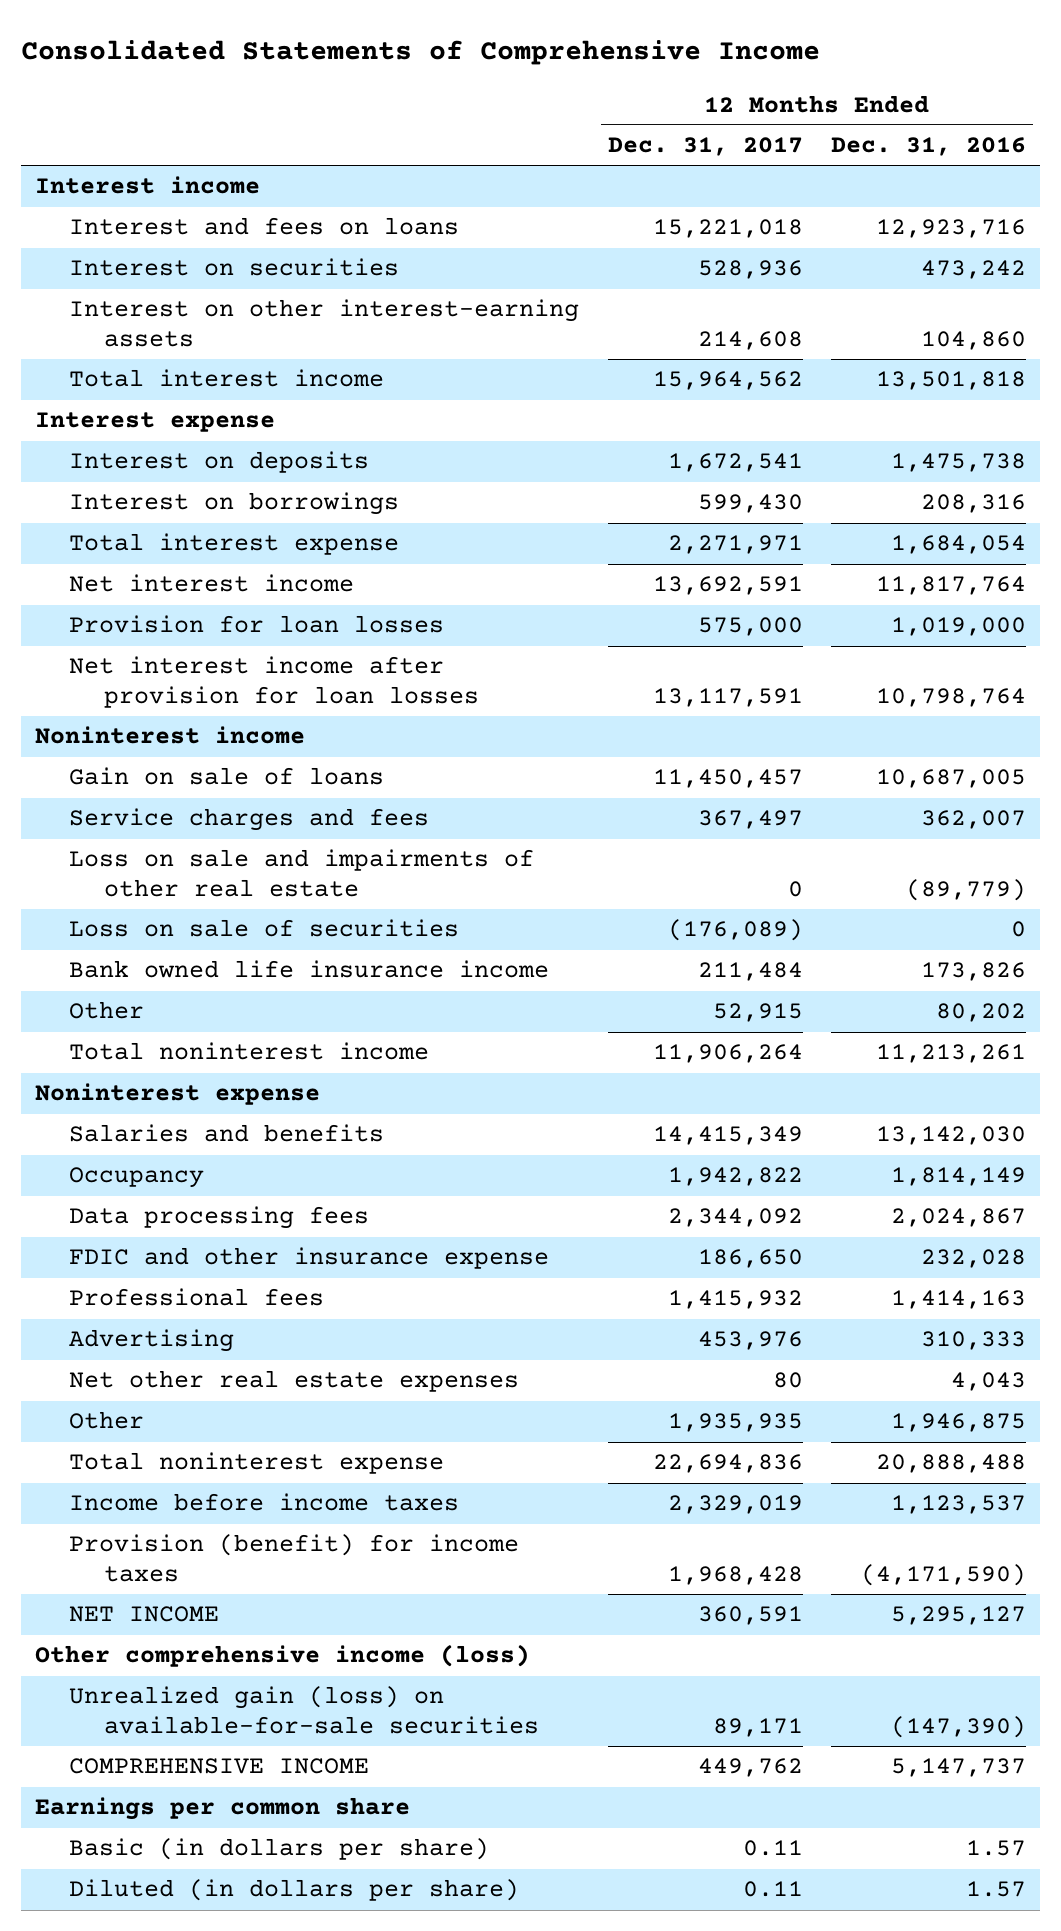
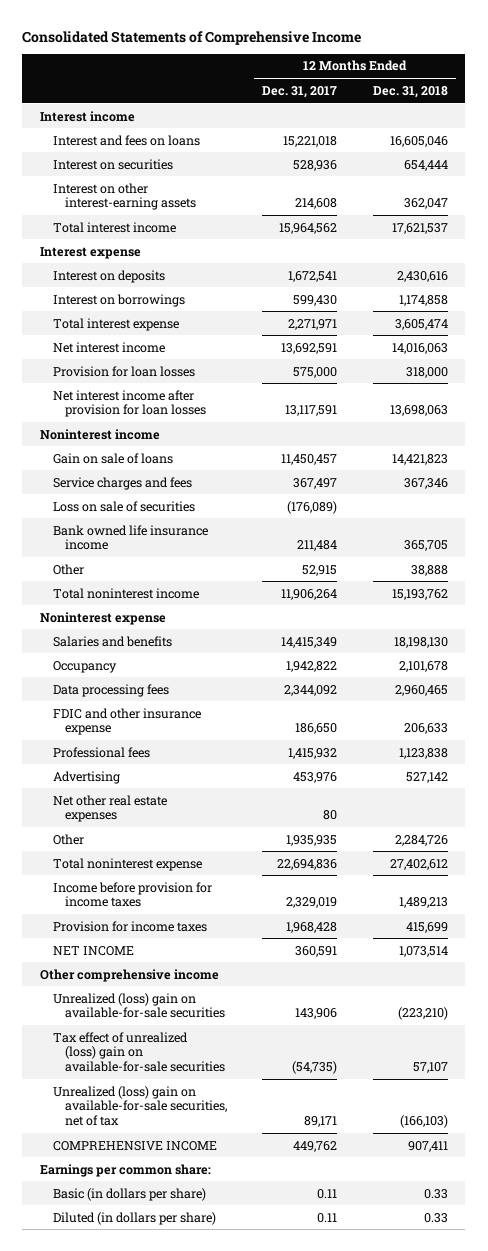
- | 12 Months Ended Dec. 31, 2017 | 12 Months Ended Dec. 31, 2016
+ | 12 Months Ended Dec. 31, 2017 | 12 Months Ended Dec. 31, 2018
- Loss on sale and impairments of other real estate | 0 | (89,779)
- Income before income taxes | 2,329,019 | 1,123,537
- Provision (benefit) for income taxes | 1,968,428 | (4,171,590)
+ Income before provision for income taxes | 2,329,019 | 1,489,213
+ Provision for income taxes | 1,968,428 | 415,699
- Other comprehensive income (loss)
- Unrealized gain (loss) on available-for-sale securities | 89,171 | (147,390)
+ Other comprehensive income
+ Unrealized (loss) gain on available-for-sale securities | 143,906 | (223,210)
+ Tax effect of unrealized (loss) gain on available-for-sale securities | (54,735) | 57,107
+ Unrealized (loss) gain on available-for-sale securities, net of tax | 89,171 | (166,103)
- Earnings per common share
+ Earnings per common share:

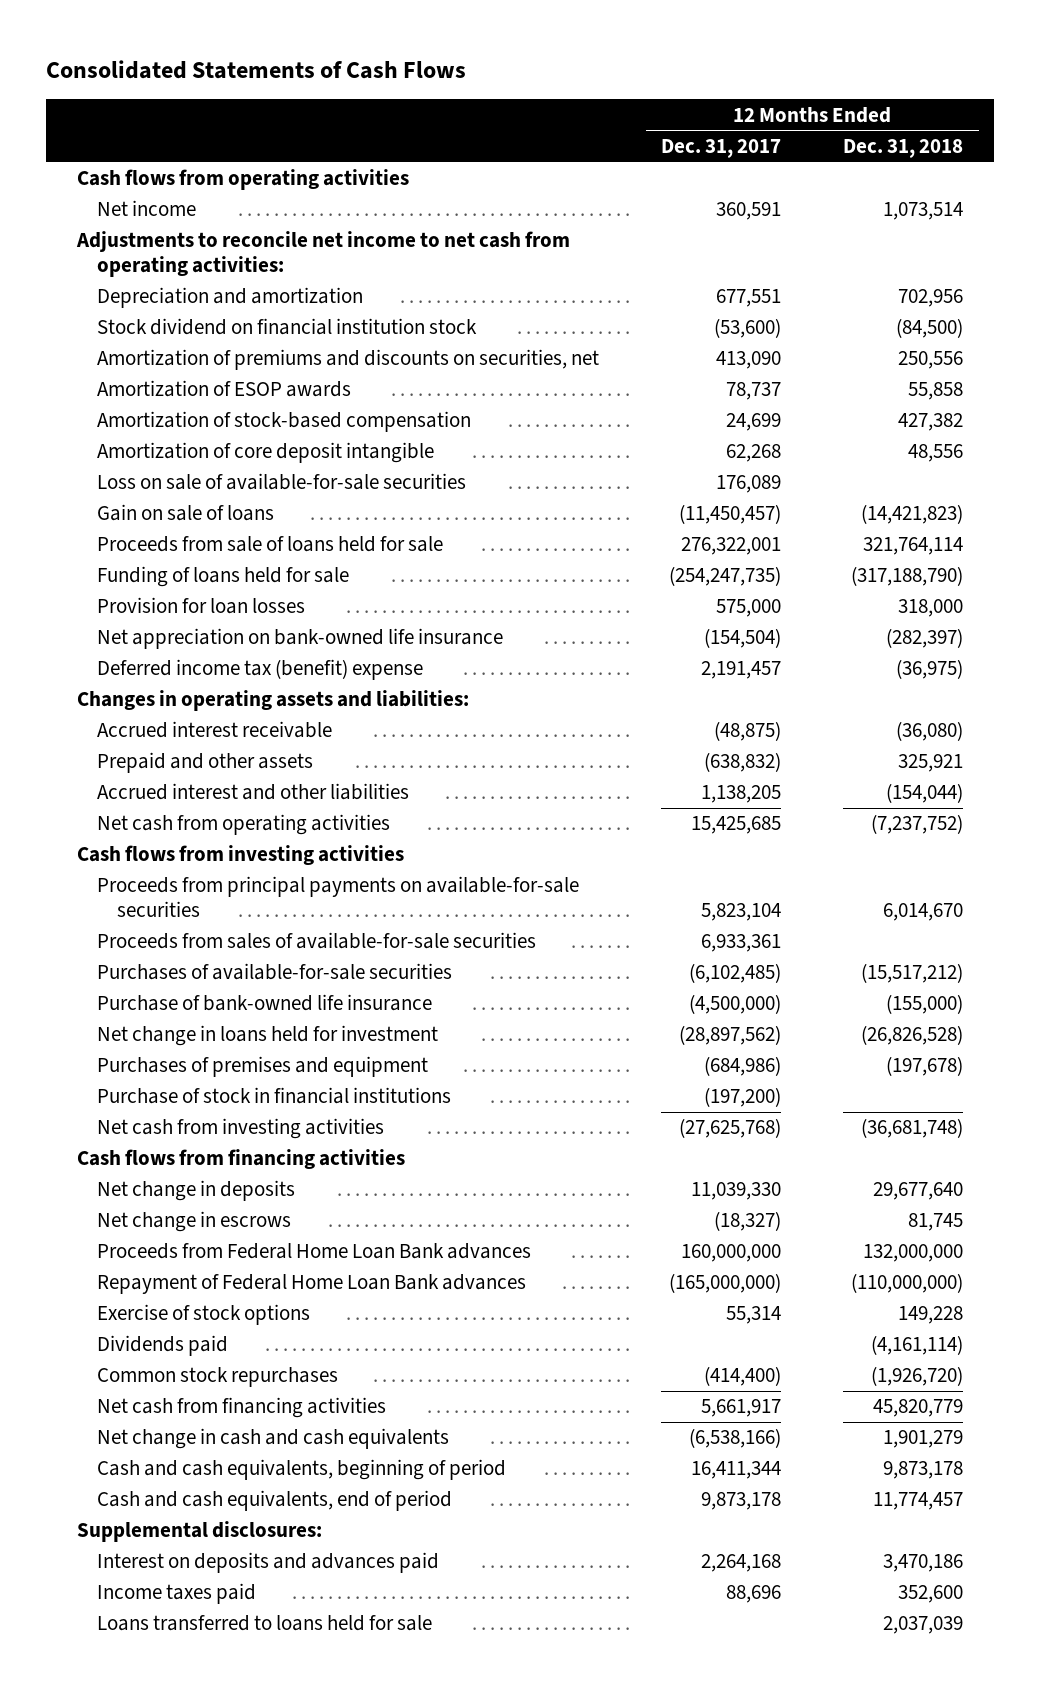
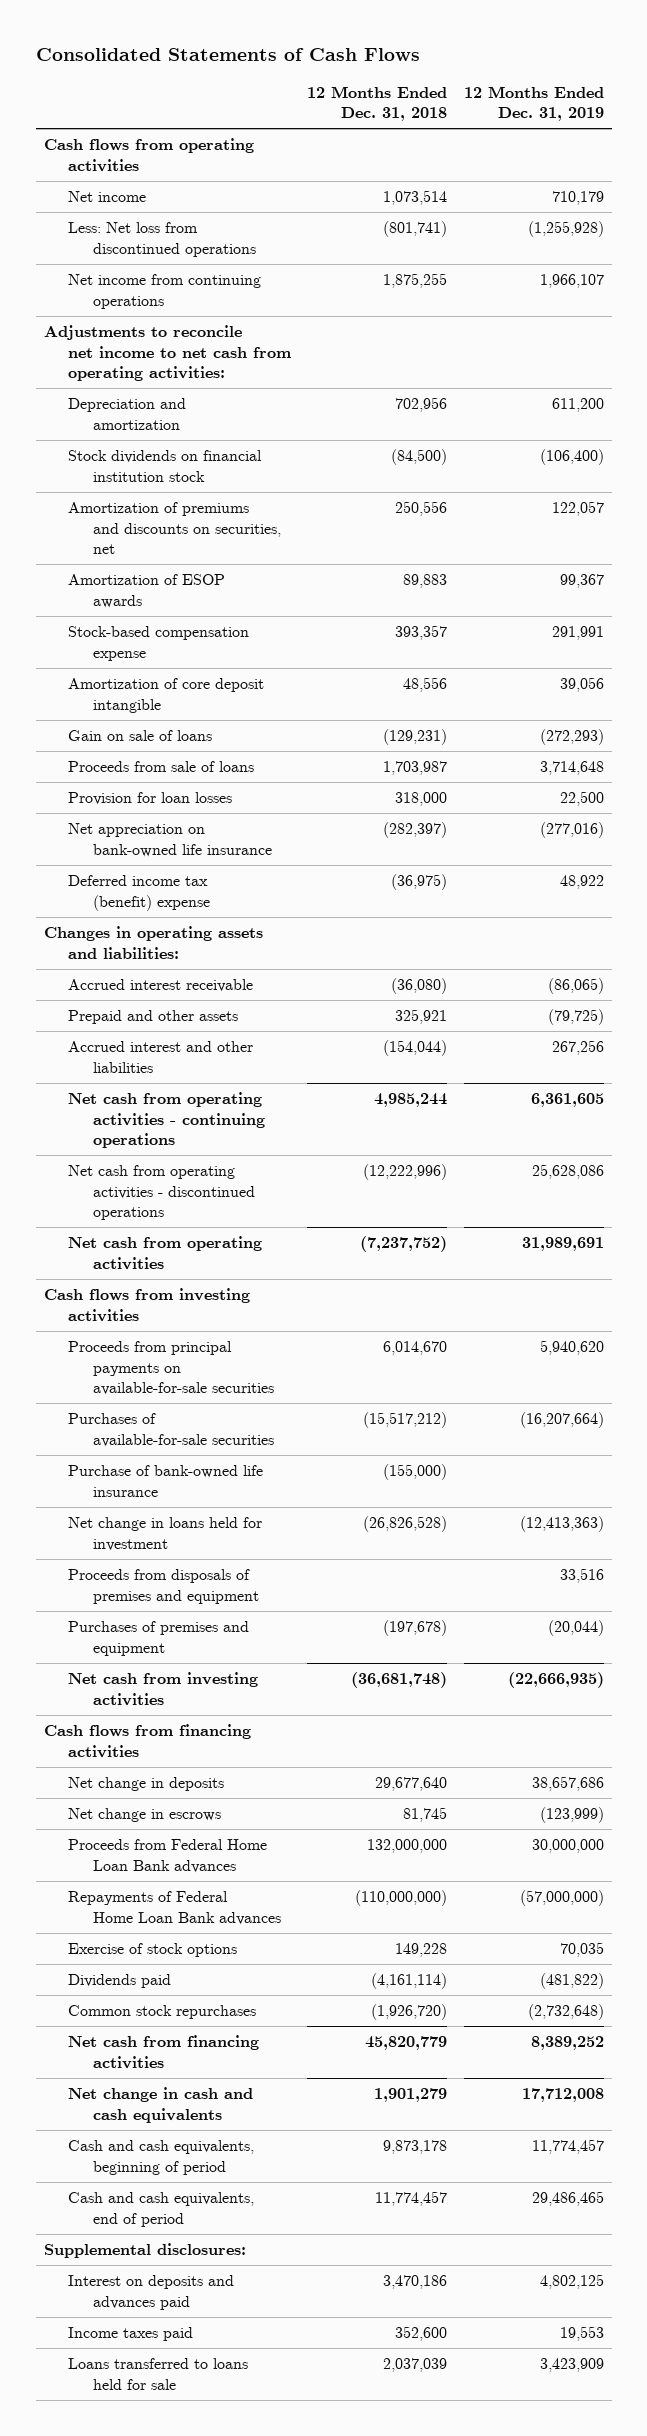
- | 12 Months Ended Dec. 31, 2017 | 12 Months Ended Dec. 31, 2018
+ | 12 Months Ended Dec. 31, 2018 | 12 Months Ended Dec. 31, 2019
+ Less: Net loss from discontinued operations | (801,741) | (1,255,928)
+ Net income from continuing operations | 1,875,255 | 1,966,107
- Stock dividend on financial institution stock | (53,600) | (84,500)
+ Stock dividends on financial institution stock | (84,500) | (106,400)
- Amortization of ESOP awards | 78,737 | 55,858
- Amortization of stock-based compensation | 24,699 | 427,382
+ Amortization of ESOP awards | 89,883 | 99,367
+ Stock-based compensation expense | 393,357 | 291,991
- Loss on sale of available-for-sale securities | 176,089 |
- Gain on sale of loans | (11,450,457) | (14,421,823)
- Proceeds from sale of loans held for sale | 276,322,001 | 321,764,114
- Funding of loans held for sale | (254,247,735) | (317,188,790)
+ Gain on sale of loans | (129,231) | (272,293)
+ Proceeds from sale of loans | 1,703,987 | 3,714,648
+ Net cash from operating activities - continuing operations | 4,985,244 | 6,361,605
+ Net cash from operating activities - discontinued operations | (12,222,996) | 25,628,086
- Proceeds from sales of available-for-sale securities | 6,933,361 |
+ Proceeds from disposals of premises and equipment | | 33,516
- Purchase of stock in financial institutions | (197,200) |
- Repayment of Federal Home Loan Bank advances | (165,000,000) | (110,000,000)
+ Repayments of Federal Home Loan Bank advances | (110,000,000) | (57,000,000)

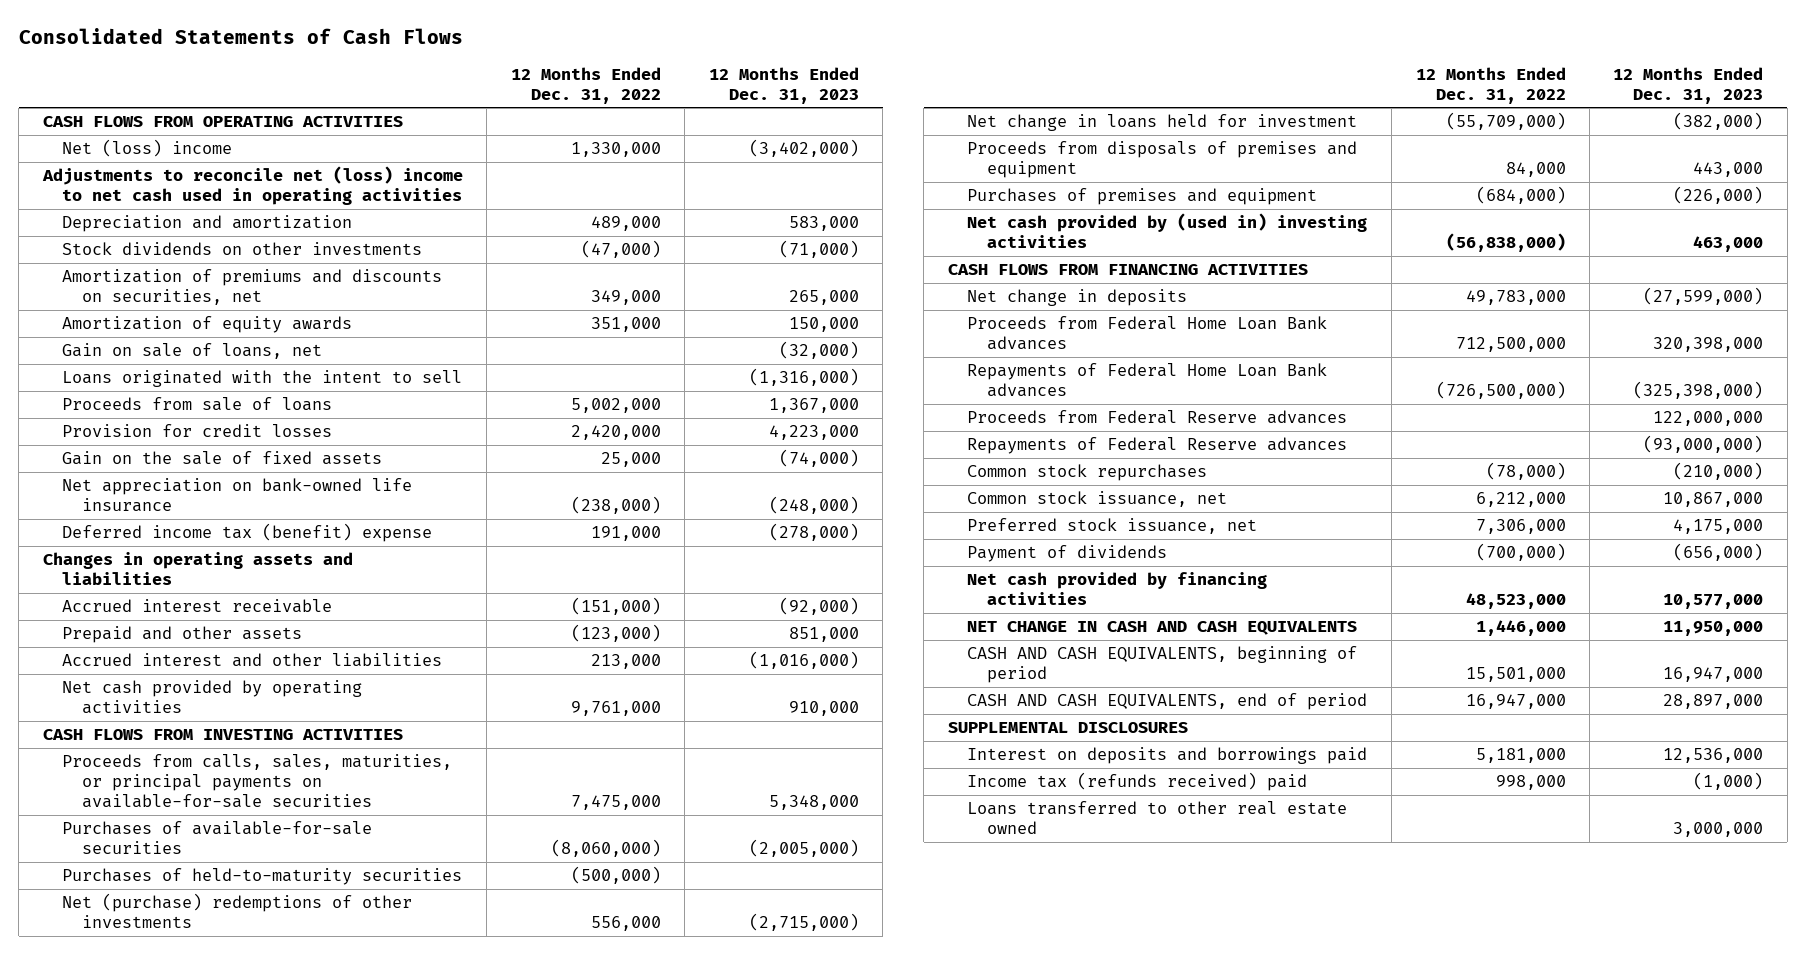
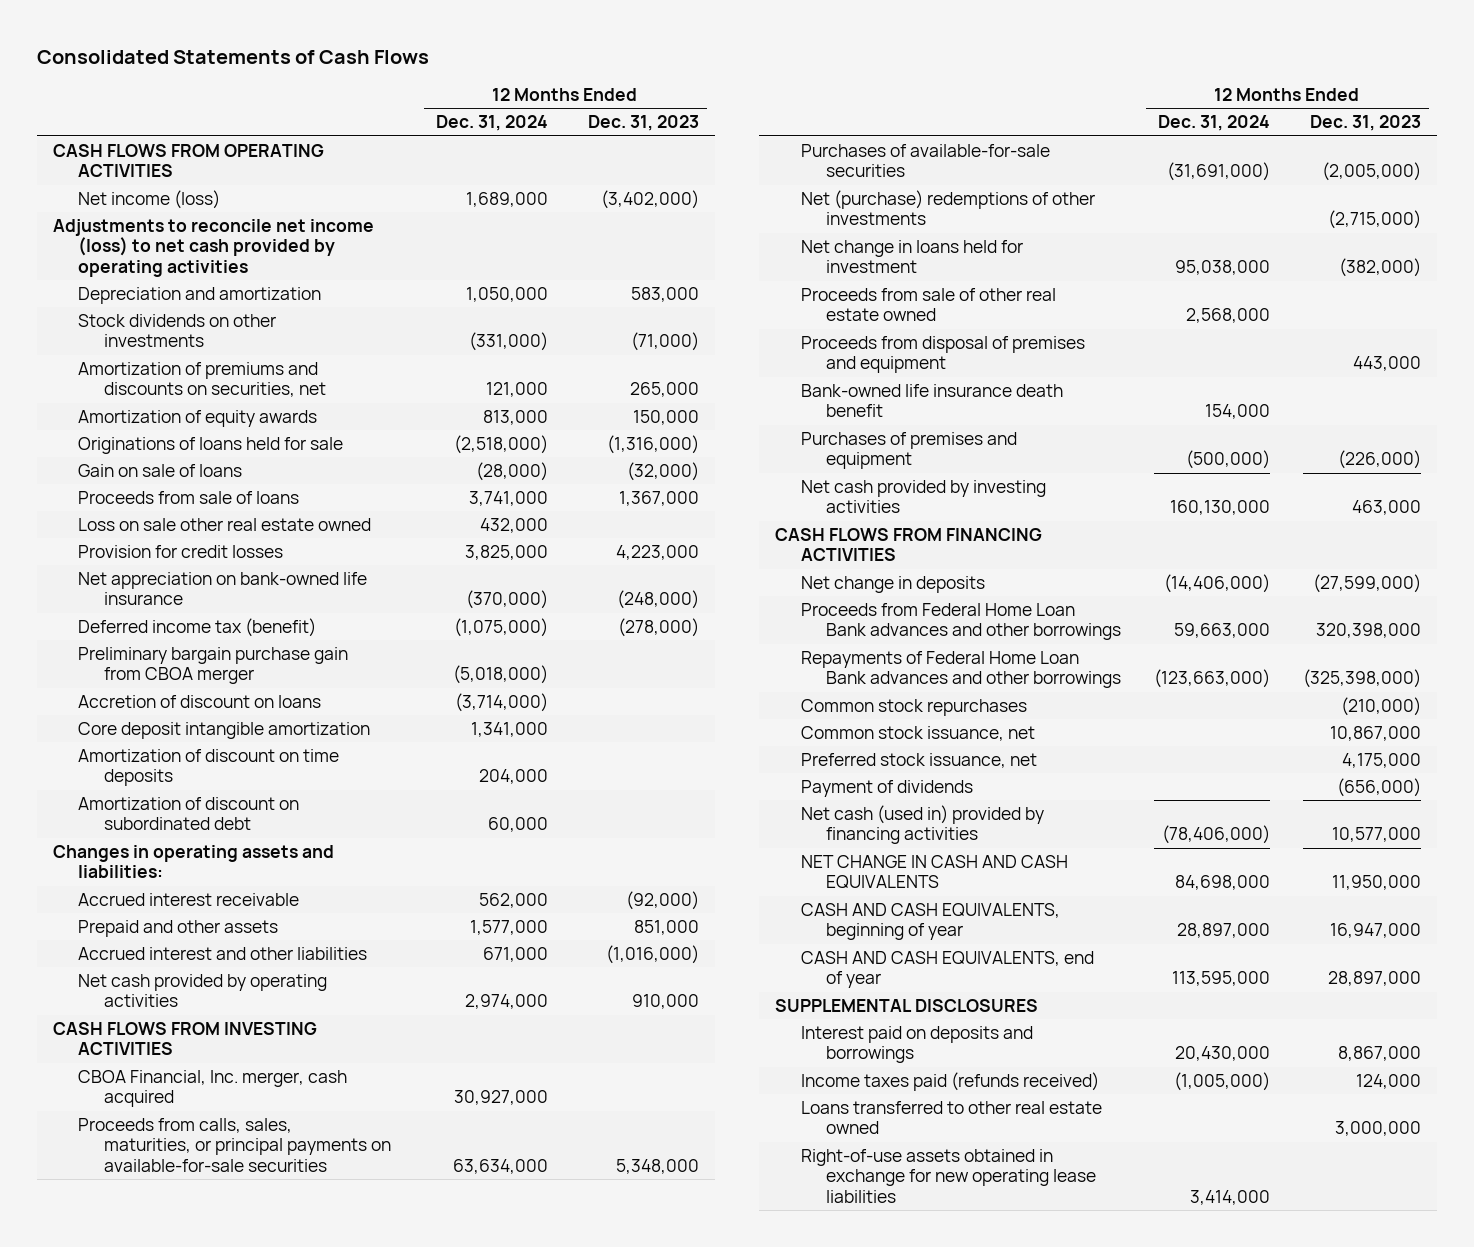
- | 12 Months Ended Dec. 31, 2022 | 12 Months Ended Dec. 31, 2023
+ | 12 Months Ended Dec. 31, 2024 | 12 Months Ended Dec. 31, 2023
- Net (loss) income | 1,330,000 | (3,402,000)
- Adjustments to reconcile net (loss) income to net cash used in operating activities
+ Net income (loss) | 1,689,000 | (3,402,000)
+ Adjustments to reconcile net income (loss) to net cash provided by operating activities
- Gain on sale of loans, net | | (32,000)
- Loans originated with the intent to sell | | (1,316,000)
+ Originations of loans held for sale | (2,518,000) | (1,316,000)
+ Gain on sale of loans | (28,000) | (32,000)
+ Loss on sale other real estate owned | 432,000 |
- Gain on the sale of fixed assets | 25,000 | (74,000)
- Deferred income tax (benefit) expense | 191,000 | (278,000)
- Changes in operating assets and liabilities
+ Deferred income tax (benefit) | (1,075,000) | (278,000)
+ Preliminary bargain purchase gain from CBOA merger | (5,018,000) |
+ Accretion of discount on loans | (3,714,000) |
+ Core deposit intangible amortization | 1,341,000 |
+ Amortization of discount on time deposits | 204,000 |
+ Amortization of discount on subordinated debt | 60,000 |
+ Changes in operating assets and liabilities:
+ CBOA Financial, Inc. merger, cash acquired | 30,927,000 |
- Purchases of held-to-maturity securities | (500,000) |
- Proceeds from disposals of premises and equipment | 84,000 | 443,000
+ Proceeds from sale of other real estate owned | 2,568,000 |
+ Proceeds from disposal of premises and equipment | | 443,000
+ Bank-owned life insurance death benefit | 154,000 |
- Net cash provided by (used in) investing activities | (56,838,000) | 463,000
+ Net cash provided by investing activities | 160,130,000 | 463,000
- Proceeds from Federal Home Loan Bank advances | 712,500,000 | 320,398,000
- Repayments of Federal Home Loan Bank advances | (726,500,000) | (325,398,000)
- Proceeds from Federal Reserve advances | | 122,000,000
- Repayments of Federal Reserve advances | | (93,000,000)
+ Proceeds from Federal Home Loan Bank advances and other borrowings | 59,663,000 | 320,398,000
+ Repayments of Federal Home Loan Bank advances and other borrowings | (123,663,000) | (325,398,000)
- Net cash provided by financing activities | 48,523,000 | 10,577,000
+ Net cash (used in) provided by financing activities | (78,406,000) | 10,577,000
- CASH AND CASH EQUIVALENTS, beginning of period | 15,501,000 | 16,947,000
- CASH AND CASH EQUIVALENTS, end of period | 16,947,000 | 28,897,000
+ CASH AND CASH EQUIVALENTS, beginning of year | 28,897,000 | 16,947,000
+ CASH AND CASH EQUIVALENTS, end of year | 113,595,000 | 28,897,000
- Interest on deposits and borrowings paid | 5,181,000 | 12,536,000
- Income tax (refunds received) paid | 998,000 | (1,000)
+ Interest paid on deposits and borrowings | 20,430,000 | 8,867,000
+ Income taxes paid (refunds received) | (1,005,000) | 124,000
+ Right-of-use assets obtained in exchange for new operating lease liabilities | 3,414,000 |

